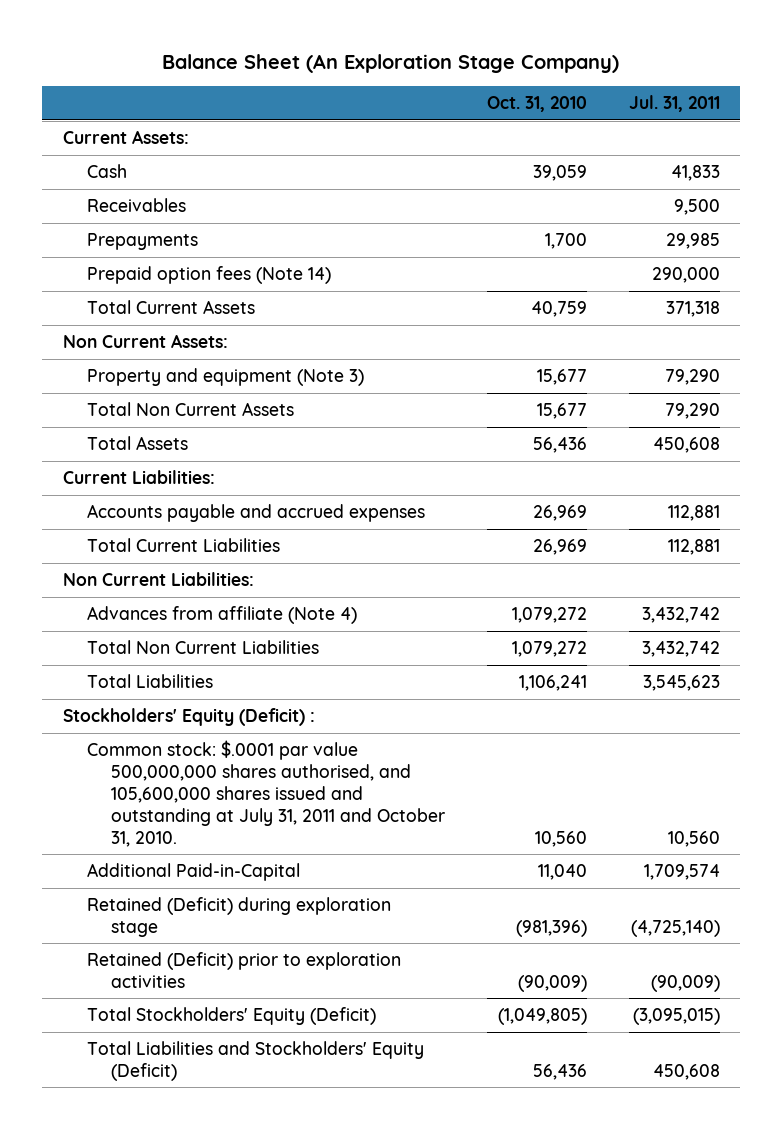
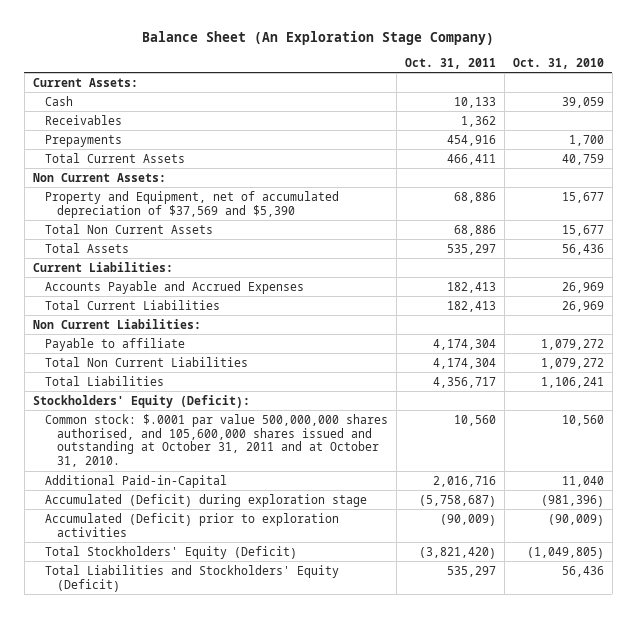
- | Oct. 31, 2010 | Jul. 31, 2011
+ | Oct. 31, 2011 | Oct. 31, 2010
- Prepaid option fees (Note 14) | | 290,000
- Property and equipment (Note 3) | 15,677 | 79,290
+ Property and Equipment, net of accumulated depreciation of $37,569 and $5,390 | 68,886 | 15,677
- Accounts payable and accrued expenses | 26,969 | 112,881
+ Accounts Payable and Accrued Expenses | 182,413 | 26,969
- Advances from affiliate (Note 4) | 1,079,272 | 3,432,742
+ Payable to affiliate | 4,174,304 | 1,079,272
- Stockholders' Equity (Deficit) :
- Common stock: $.0001 par value 500,000,000 shares authorised, and 105,600,000 shares issued and outstanding at July 31, 2011 and October 31, 2010. | 10,560 | 10,560
+ Stockholders' Equity (Deficit):
+ Common stock: $.0001 par value 500,000,000 shares authorised, and 105,600,000 shares issued and outstanding at October 31, 2011 and at October 31, 2010. | 10,560 | 10,560
- Retained (Deficit) during exploration stage | (981,396) | (4,725,140)
- Retained (Deficit) prior to exploration activities | (90,009) | (90,009)
+ Accumulated (Deficit) during exploration stage | (5,758,687) | (981,396)
+ Accumulated (Deficit) prior to exploration activities | (90,009) | (90,009)

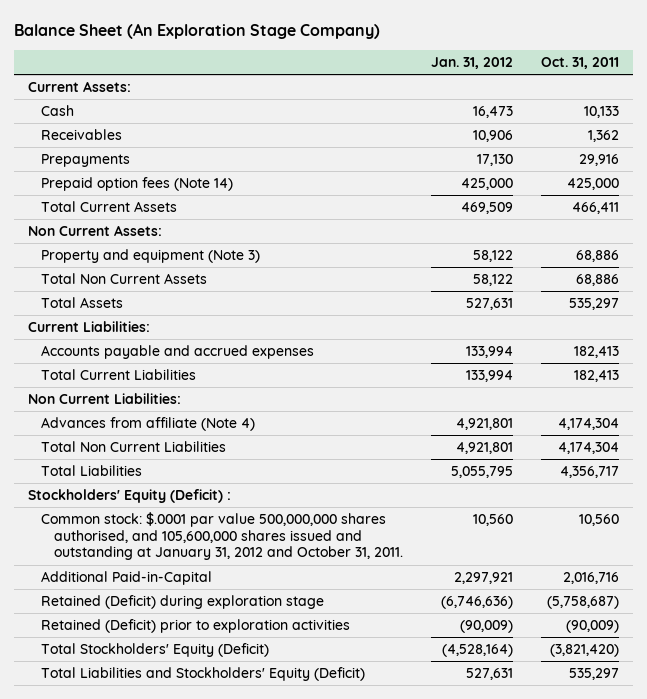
- | Oct. 31, 2011 | Oct. 31, 2010
+ | Jan. 31, 2012 | Oct. 31, 2011
- Prepayments | 454,916 | 1,700
+ Prepayments | 17,130 | 29,916
+ Prepaid option fees (Note 14) | 425,000 | 425,000
- Property and Equipment, net of accumulated depreciation of $37,569 and $5,390 | 68,886 | 15,677
+ Property and equipment (Note 3) | 58,122 | 68,886
- Accounts Payable and Accrued Expenses | 182,413 | 26,969
+ Accounts payable and accrued expenses | 133,994 | 182,413
- Payable to affiliate | 4,174,304 | 1,079,272
+ Advances from affiliate (Note 4) | 4,921,801 | 4,174,304
- Stockholders' Equity (Deficit):
- Common stock: $.0001 par value 500,000,000 shares authorised, and 105,600,000 shares issued and outstanding at October 31, 2011 and at October 31, 2010. | 10,560 | 10,560
+ Stockholders' Equity (Deficit) :
+ Common stock: $.0001 par value 500,000,000 shares authorised, and 105,600,000 shares issued and outstanding at January 31, 2012 and October 31, 2011. | 10,560 | 10,560
- Accumulated (Deficit) during exploration stage | (5,758,687) | (981,396)
- Accumulated (Deficit) prior to exploration activities | (90,009) | (90,009)
+ Retained (Deficit) during exploration stage | (6,746,636) | (5,758,687)
+ Retained (Deficit) prior to exploration activities | (90,009) | (90,009)

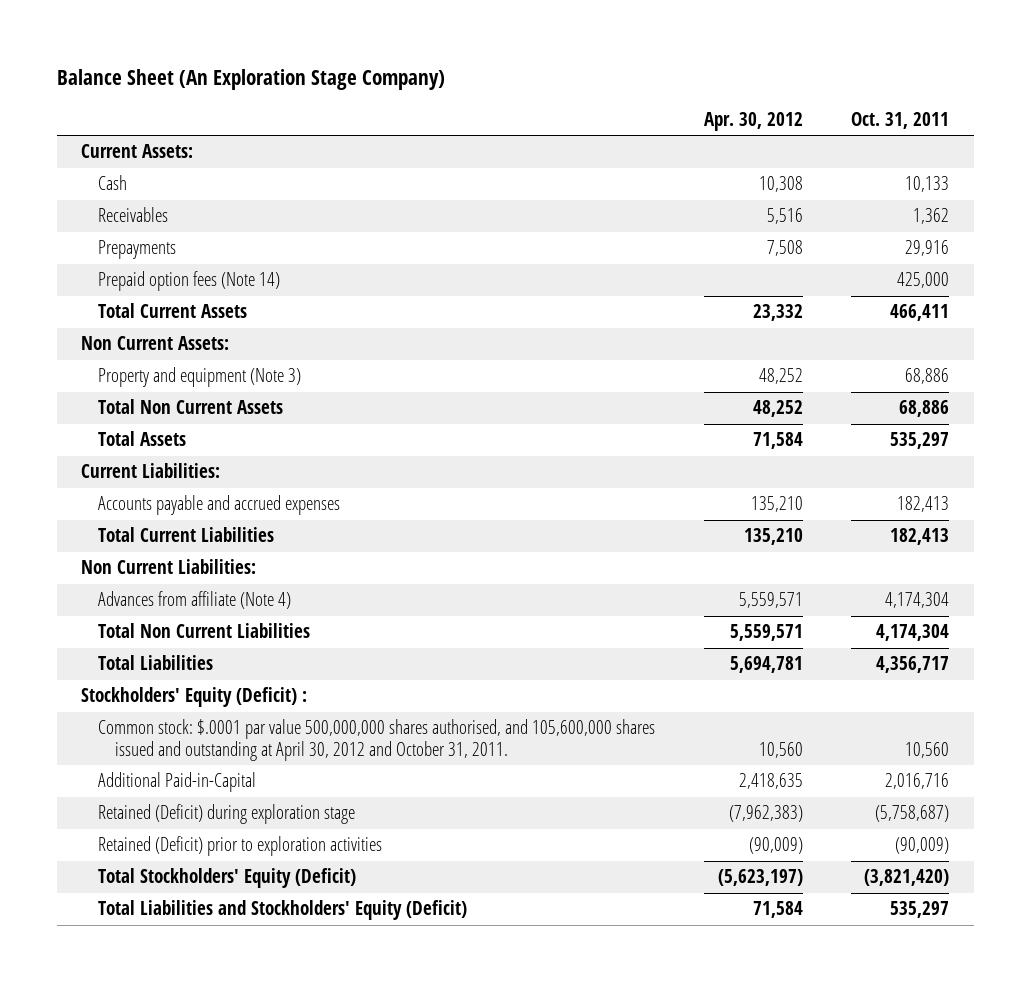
- | Jan. 31, 2012 | Oct. 31, 2011
+ | Apr. 30, 2012 | Oct. 31, 2011
- Common stock: $.0001 par value 500,000,000 shares authorised, and 105,600,000 shares issued and outstanding at January 31, 2012 and October 31, 2011. | 10,560 | 10,560
+ Common stock: $.0001 par value 500,000,000 shares authorised, and 105,600,000 shares issued and outstanding at April 30, 2012 and October 31, 2011. | 10,560 | 10,560

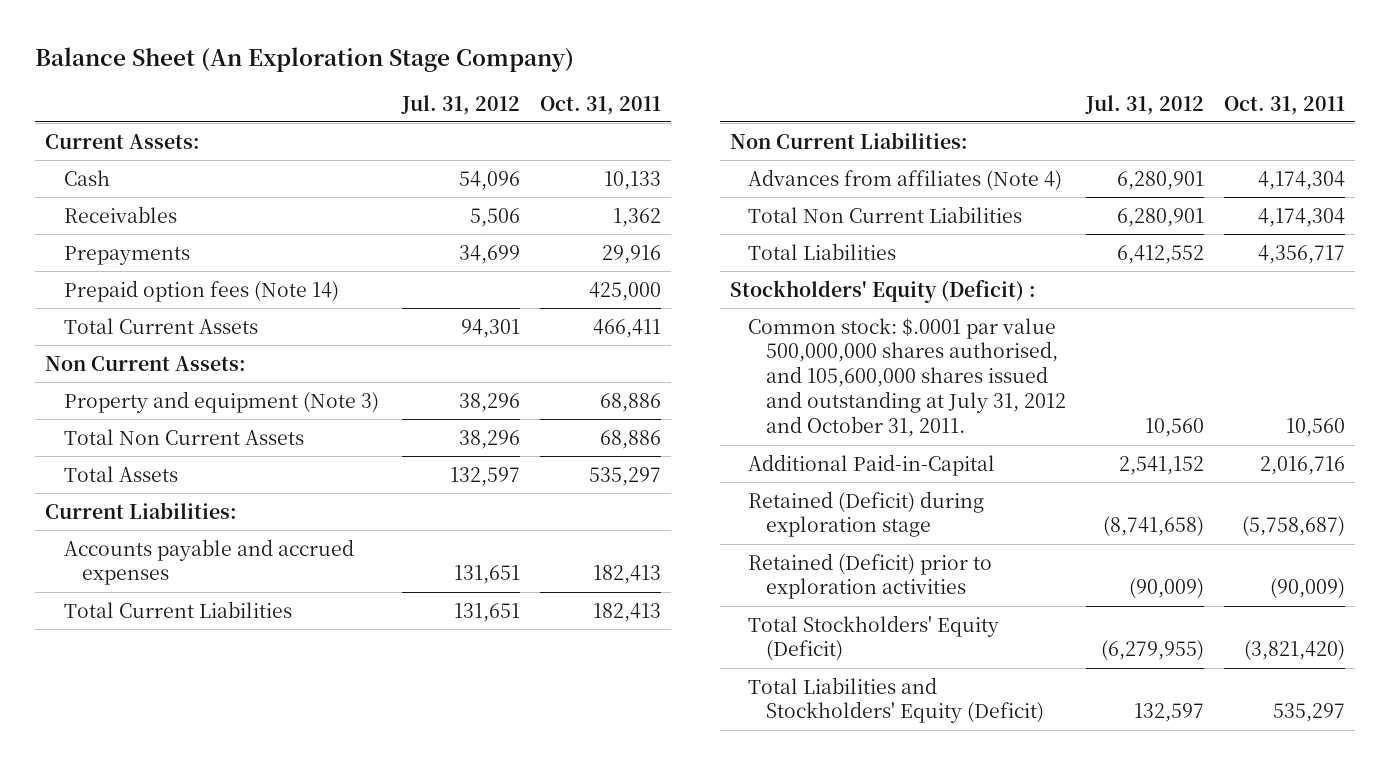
- | Apr. 30, 2012 | Oct. 31, 2011
+ | Jul. 31, 2012 | Oct. 31, 2011
- Advances from affiliate (Note 4) | 5,559,571 | 4,174,304
+ Advances from affiliates (Note 4) | 6,280,901 | 4,174,304
- Common stock: $.0001 par value 500,000,000 shares authorised, and 105,600,000 shares issued and outstanding at April 30, 2012 and October 31, 2011. | 10,560 | 10,560
+ Common stock: $.0001 par value 500,000,000 shares authorised, and 105,600,000 shares issued and outstanding at July 31, 2012 and October 31, 2011. | 10,560 | 10,560

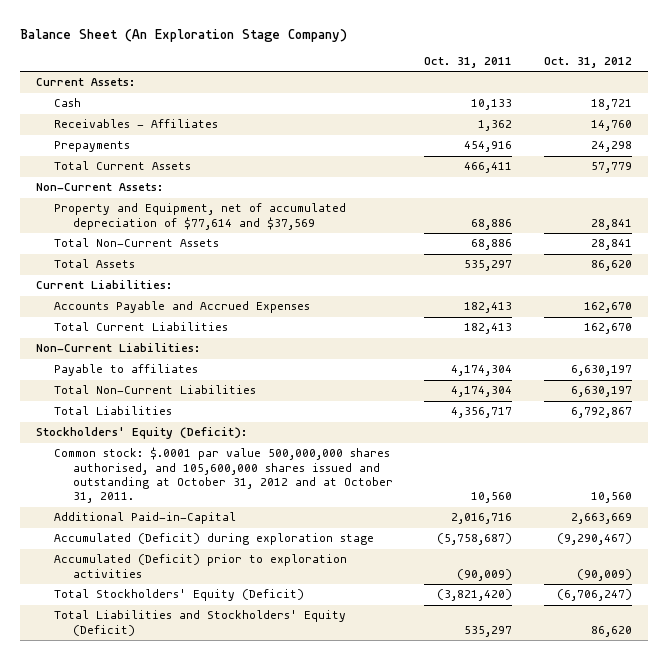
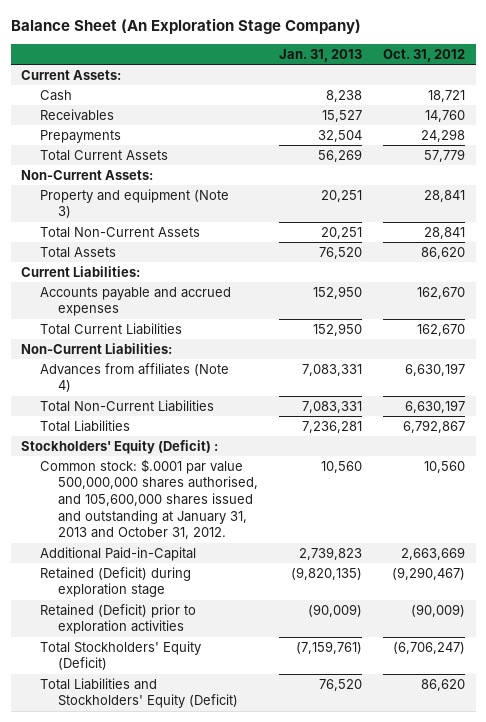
- | Oct. 31, 2011 | Oct. 31, 2012
+ | Jan. 31, 2013 | Oct. 31, 2012
- Receivables - Affiliates | 1,362 | 14,760
+ Receivables | 15,527 | 14,760
- Property and Equipment, net of accumulated depreciation of $77,614 and $37,569 | 68,886 | 28,841
+ Property and equipment (Note 3) | 20,251 | 28,841
- Accounts Payable and Accrued Expenses | 182,413 | 162,670
+ Accounts payable and accrued expenses | 152,950 | 162,670
- Payable to affiliates | 4,174,304 | 6,630,197
+ Advances from affiliates (Note 4) | 7,083,331 | 6,630,197
- Stockholders' Equity (Deficit):
- Common stock: $.0001 par value 500,000,000 shares authorised, and 105,600,000 shares issued and outstanding at October 31, 2012 and at October 31, 2011. | 10,560 | 10,560
+ Stockholders' Equity (Deficit) :
+ Common stock: $.0001 par value 500,000,000 shares authorised, and 105,600,000 shares issued and outstanding at January 31, 2013 and October 31, 2012. | 10,560 | 10,560
- Accumulated (Deficit) during exploration stage | (5,758,687) | (9,290,467)
- Accumulated (Deficit) prior to exploration activities | (90,009) | (90,009)
+ Retained (Deficit) during exploration stage | (9,820,135) | (9,290,467)
+ Retained (Deficit) prior to exploration activities | (90,009) | (90,009)

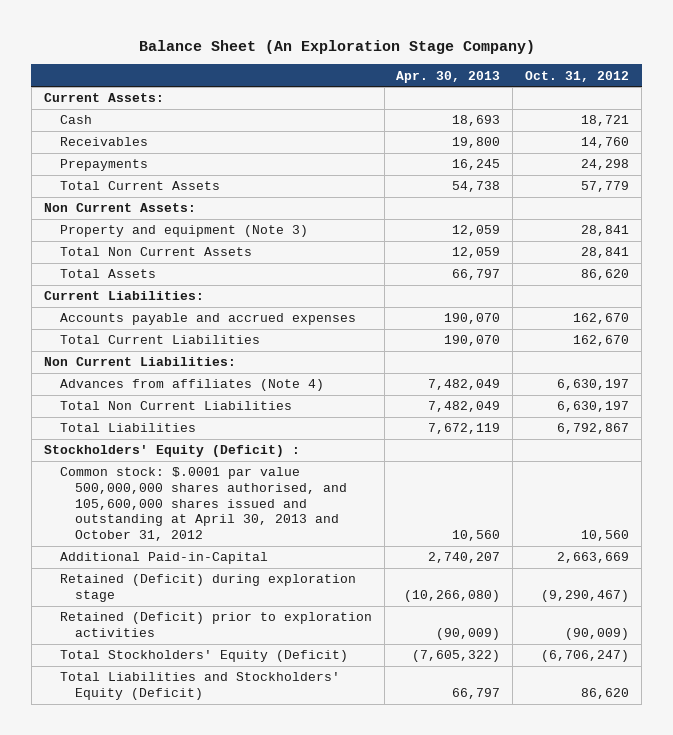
- | Jan. 31, 2013 | Oct. 31, 2012
+ | Apr. 30, 2013 | Oct. 31, 2012
- Non-Current Assets:
+ Non Current Assets:
- Total Non-Current Assets | 20,251 | 28,841
+ Total Non Current Assets | 12,059 | 28,841
- Non-Current Liabilities:
+ Non Current Liabilities:
- Total Non-Current Liabilities | 7,083,331 | 6,630,197
+ Total Non Current Liabilities | 7,482,049 | 6,630,197
- Common stock: $.0001 par value 500,000,000 shares authorised, and 105,600,000 shares issued and outstanding at January 31, 2013 and October 31, 2012. | 10,560 | 10,560
+ Common stock: $.0001 par value 500,000,000 shares authorised, and 105,600,000 shares issued and outstanding at April 30, 2013 and October 31, 2012 | 10,560 | 10,560

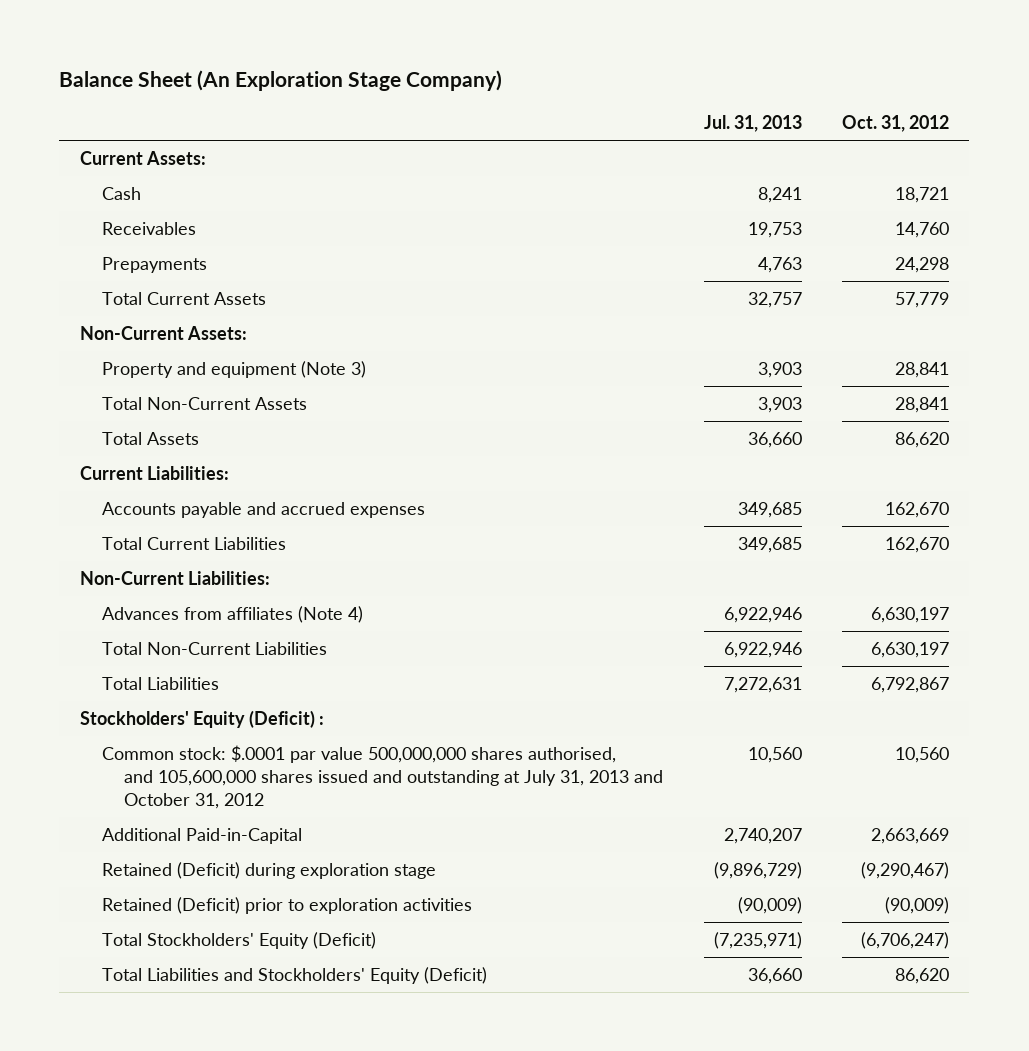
- | Apr. 30, 2013 | Oct. 31, 2012
+ | Jul. 31, 2013 | Oct. 31, 2012
- Non Current Assets:
+ Non-Current Assets:
- Total Non Current Assets | 12,059 | 28,841
+ Total Non-Current Assets | 3,903 | 28,841
- Non Current Liabilities:
+ Non-Current Liabilities:
- Total Non Current Liabilities | 7,482,049 | 6,630,197
+ Total Non-Current Liabilities | 6,922,946 | 6,630,197
- Common stock: $.0001 par value 500,000,000 shares authorised, and 105,600,000 shares issued and outstanding at April 30, 2013 and October 31, 2012 | 10,560 | 10,560
+ Common stock: $.0001 par value 500,000,000 shares authorised, and 105,600,000 shares issued and outstanding at July 31, 2013 and October 31, 2012 | 10,560 | 10,560

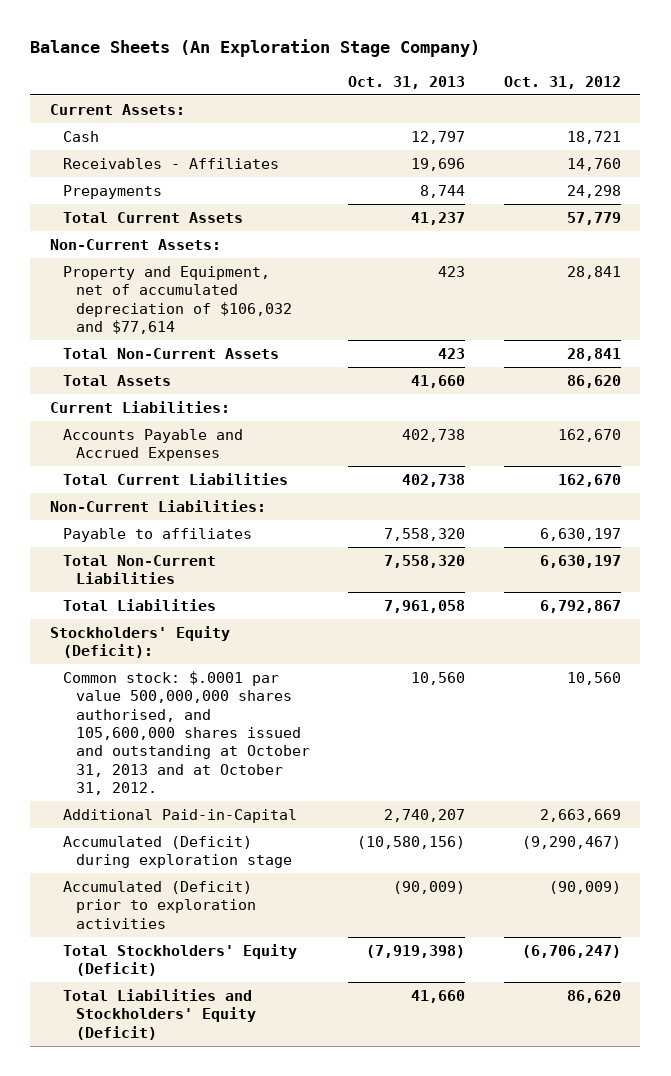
- Balance Sheet (An Exploration Stage Company)
+ Balance Sheets (An Exploration Stage Company)
- | Jul. 31, 2013 | Oct. 31, 2012
+ | Oct. 31, 2013 | Oct. 31, 2012
- Receivables | 19,753 | 14,760
+ Receivables - Affiliates | 19,696 | 14,760
- Property and equipment (Note 3) | 3,903 | 28,841
+ Property and Equipment, net of accumulated depreciation of $106,032 and $77,614 | 423 | 28,841
- Accounts payable and accrued expenses | 349,685 | 162,670
+ Accounts Payable and Accrued Expenses | 402,738 | 162,670
- Advances from affiliates (Note 4) | 6,922,946 | 6,630,197
+ Payable to affiliates | 7,558,320 | 6,630,197
- Stockholders' Equity (Deficit) :
- Common stock: $.0001 par value 500,000,000 shares authorised, and 105,600,000 shares issued and outstanding at July 31, 2013 and October 31, 2012 | 10,560 | 10,560
+ Stockholders' Equity (Deficit):
+ Common stock: $.0001 par value 500,000,000 shares authorised, and 105,600,000 shares issued and outstanding at October 31, 2013 and at October 31, 2012. | 10,560 | 10,560
- Retained (Deficit) during exploration stage | (9,896,729) | (9,290,467)
- Retained (Deficit) prior to exploration activities | (90,009) | (90,009)
+ Accumulated (Deficit) during exploration stage | (10,580,156) | (9,290,467)
+ Accumulated (Deficit) prior to exploration activities | (90,009) | (90,009)

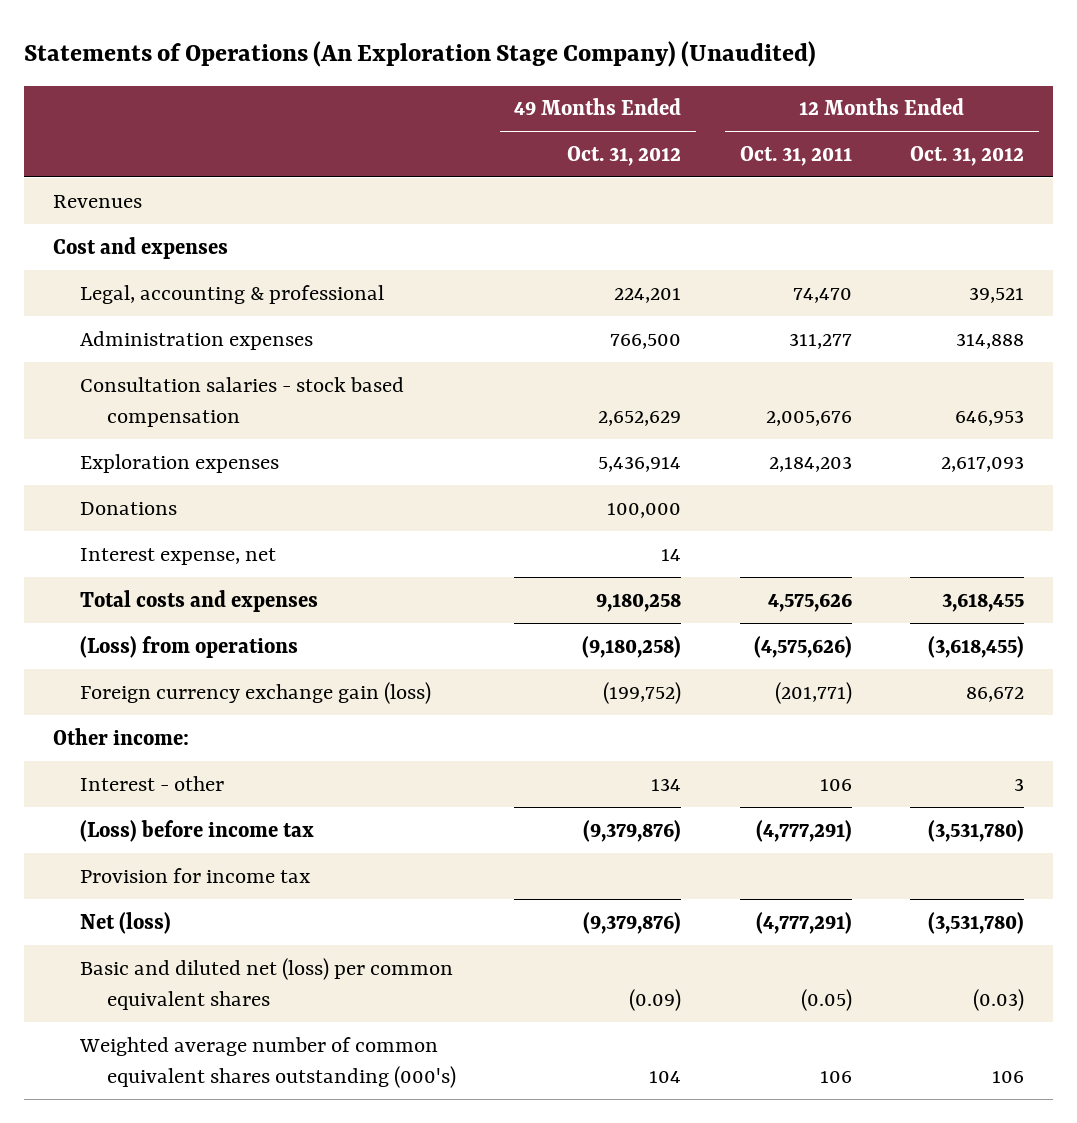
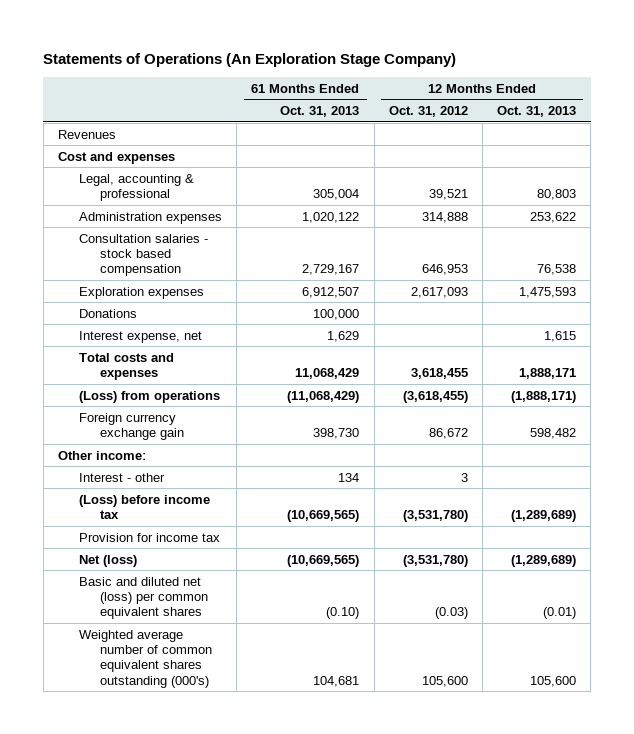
- Statements of Operations (An Exploration Stage Company) (Unaudited)
+ Statements of Operations (An Exploration Stage Company)
- | 49 Months Ended Oct. 31, 2012 | 12 Months Ended Oct. 31, 2011 | 12 Months Ended Oct. 31, 2012
+ | 61 Months Ended Oct. 31, 2013 | 12 Months Ended Oct. 31, 2012 | 12 Months Ended Oct. 31, 2013
- Foreign currency exchange gain (loss) | (199,752) | (201,771) | 86,672
+ Foreign currency exchange gain | 398,730 | 86,672 | 598,482
- Weighted average number of common equivalent shares outstanding (000's) | 104 | 106 | 106
+ Weighted average number of common equivalent shares outstanding (000's) | 104,681 | 105,600 | 105,600

